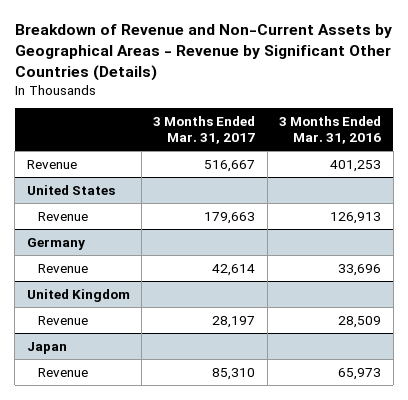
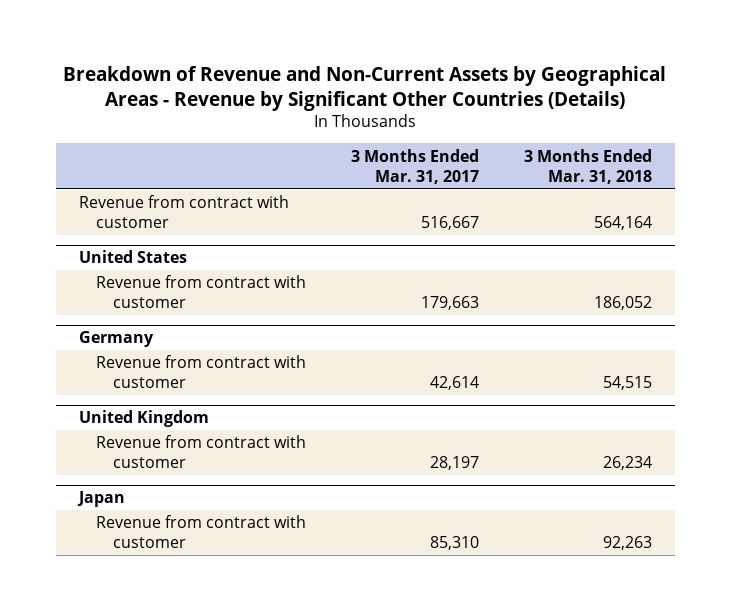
- | 3 Months Ended Mar. 31, 2017 | 3 Months Ended Mar. 31, 2016
+ | 3 Months Ended Mar. 31, 2017 | 3 Months Ended Mar. 31, 2018
- Revenue | 516,667 | 401,253
+ Revenue from contract with customer | 516,667 | 564,164
@ United States
- Revenue | 179,663 | 126,913
+ Revenue from contract with customer | 179,663 | 186,052
@ Germany
- Revenue | 42,614 | 33,696
+ Revenue from contract with customer | 42,614 | 54,515
@ United Kingdom
- Revenue | 28,197 | 28,509
+ Revenue from contract with customer | 28,197 | 26,234
@ Japan
- Revenue | 85,310 | 65,973
+ Revenue from contract with customer | 85,310 | 92,263

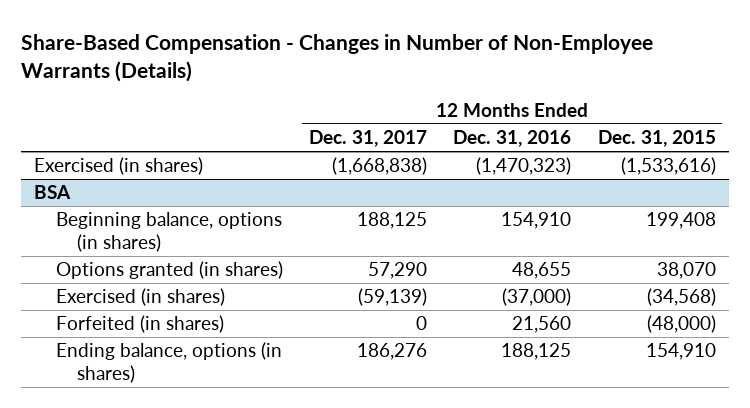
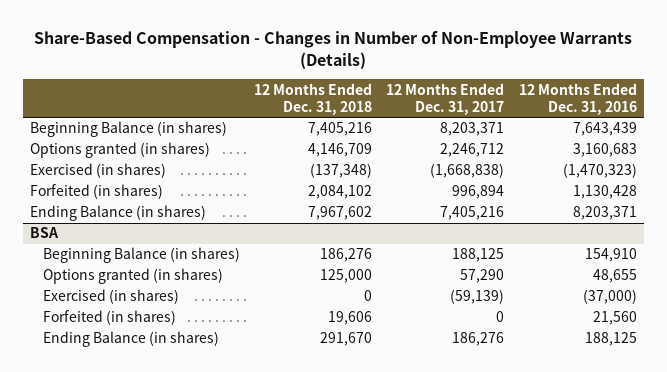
- | 12 Months Ended Dec. 31, 2017 | 12 Months Ended Dec. 31, 2016 | 12 Months Ended Dec. 31, 2015
+ | 12 Months Ended Dec. 31, 2018 | 12 Months Ended Dec. 31, 2017 | 12 Months Ended Dec. 31, 2016
+ Beginning Balance (in shares) | 7,405,216 | 8,203,371 | 7,643,439
+ Options granted (in shares) | 4,146,709 | 2,246,712 | 3,160,683
+ Forfeited (in shares) | 2,084,102 | 996,894 | 1,130,428
+ Ending Balance (in shares) | 7,967,602 | 7,405,216 | 8,203,371
@ BSA
- Beginning balance, options (in shares) | 188,125 | 154,910 | 199,408
+ Beginning Balance (in shares) | 186,276 | 188,125 | 154,910
- Ending balance, options (in shares) | 186,276 | 188,125 | 154,910
+ Ending Balance (in shares) | 291,670 | 186,276 | 188,125

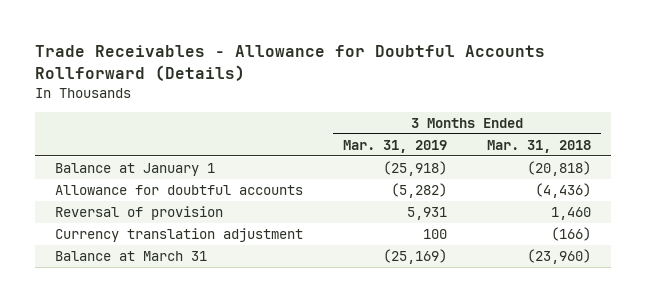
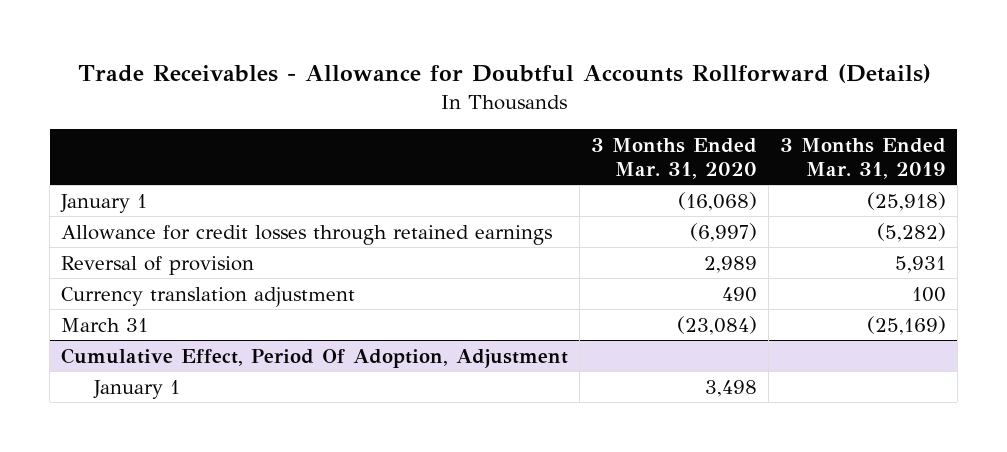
- | 3 Months Ended Mar. 31, 2019 | 3 Months Ended Mar. 31, 2018
+ | 3 Months Ended Mar. 31, 2020 | 3 Months Ended Mar. 31, 2019
- Balance at January 1 | (25,918) | (20,818)
- Allowance for doubtful accounts | (5,282) | (4,436)
+ January 1 | (16,068) | (25,918)
+ Allowance for credit losses through retained earnings | (6,997) | (5,282)
- Balance at March 31 | (25,169) | (23,960)
+ March 31 | (23,084) | (25,169)
+ Cumulative Effect, Period Of Adoption, Adjustment
+ January 1 | 3,498 |

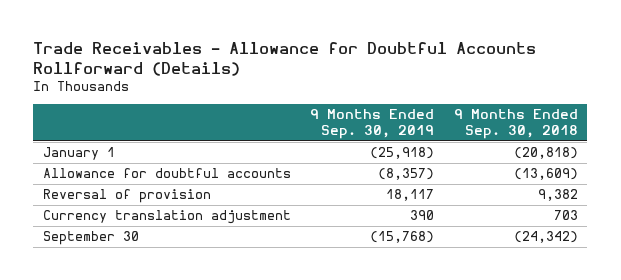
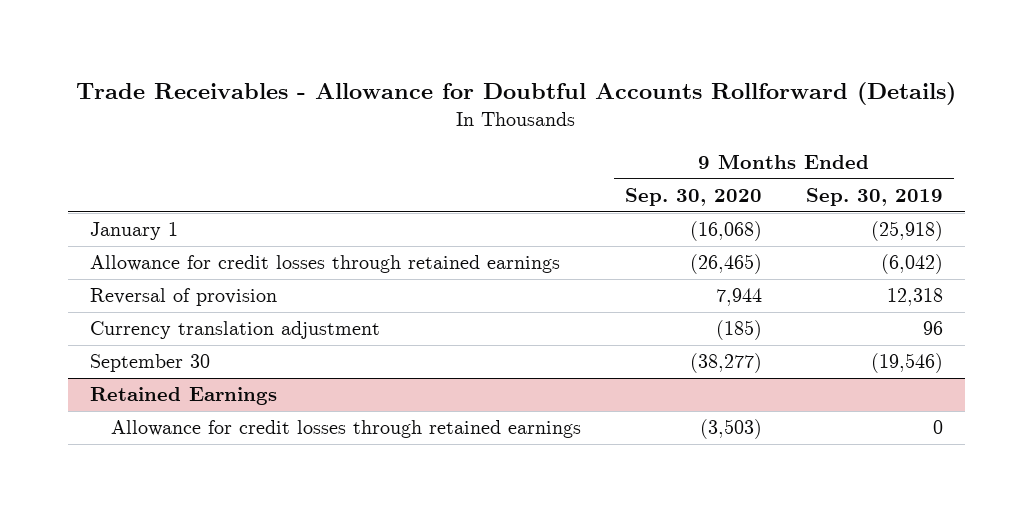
- | 9 Months Ended Sep. 30, 2019 | 9 Months Ended Sep. 30, 2018
+ | 9 Months Ended Sep. 30, 2020 | 9 Months Ended Sep. 30, 2019
- Allowance for doubtful accounts | (8,357) | (13,609)
- Reversal of provision | 18,117 | 9,382
- Currency translation adjustment | 390 | 703
- September 30 | (15,768) | (24,342)
+ Allowance for credit losses through retained earnings | (26,465) | (6,042)
+ Reversal of provision | 7,944 | 12,318
+ Currency translation adjustment | (185) | 96
+ September 30 | (38,277) | (19,546)
+ Retained Earnings
+ Allowance for credit losses through retained earnings | (3,503) | 0

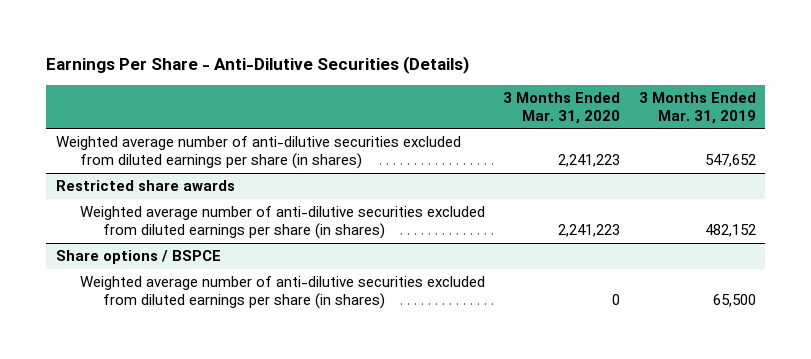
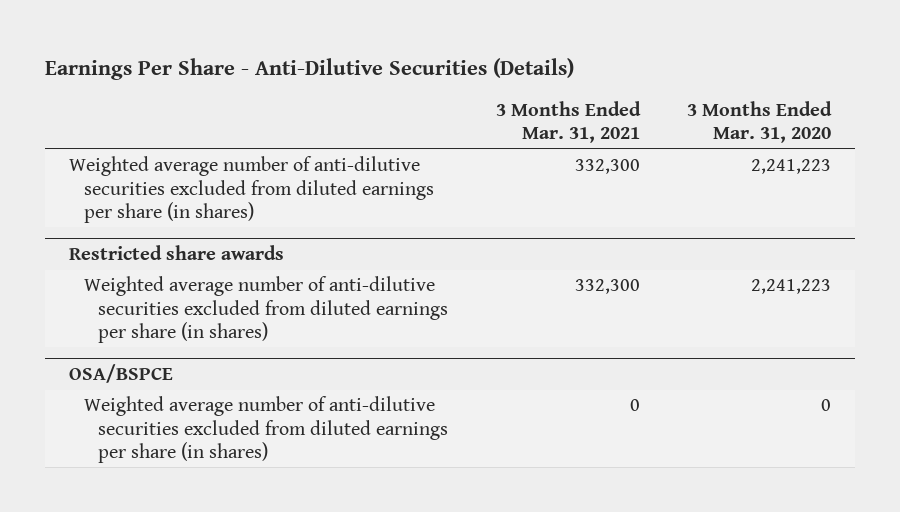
- | 3 Months Ended Mar. 31, 2020 | 3 Months Ended Mar. 31, 2019
+ | 3 Months Ended Mar. 31, 2021 | 3 Months Ended Mar. 31, 2020
- Share options / BSPCE
+ OSA/BSPCE

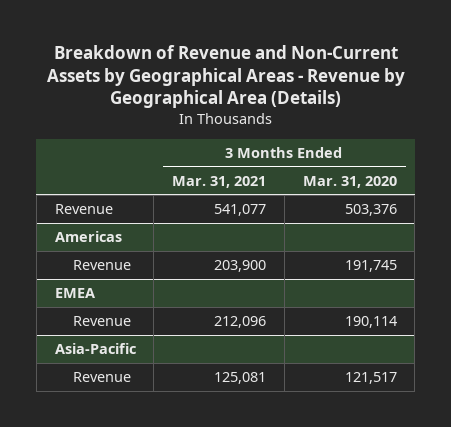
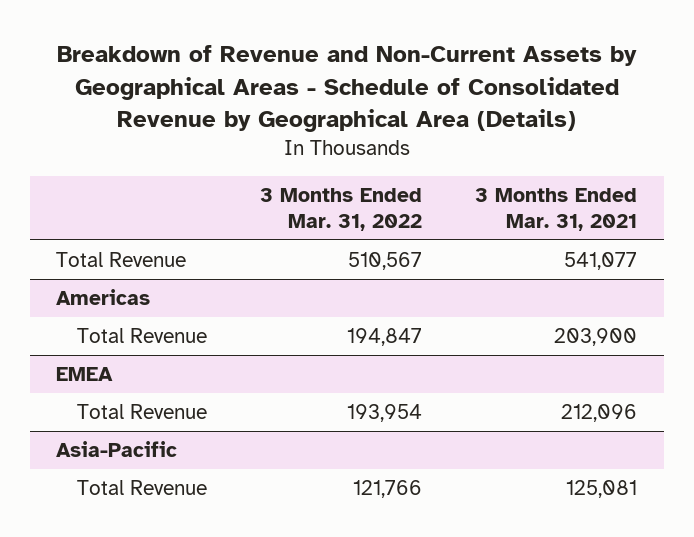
- Breakdown of Revenue and Non-Current Assets by Geographical Areas - Revenue by Geographical Area (Details)
+ Breakdown of Revenue and Non-Current Assets by Geographical Areas - Schedule of Consolidated Revenue by Geographical Area (Details)
- | 3 Months Ended Mar. 31, 2021 | 3 Months Ended Mar. 31, 2020
+ | 3 Months Ended Mar. 31, 2022 | 3 Months Ended Mar. 31, 2021
- Revenue | 541,077 | 503,376
+ Total Revenue | 510,567 | 541,077
@ Americas
- Revenue | 203,900 | 191,745
+ Total Revenue | 194,847 | 203,900
@ EMEA
- Revenue | 212,096 | 190,114
+ Total Revenue | 193,954 | 212,096
@ Asia-Pacific
- Revenue | 125,081 | 121,517
+ Total Revenue | 121,766 | 125,081

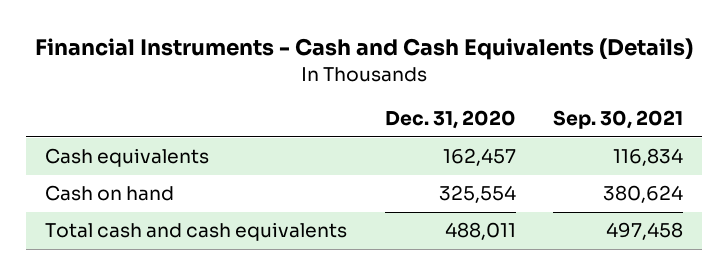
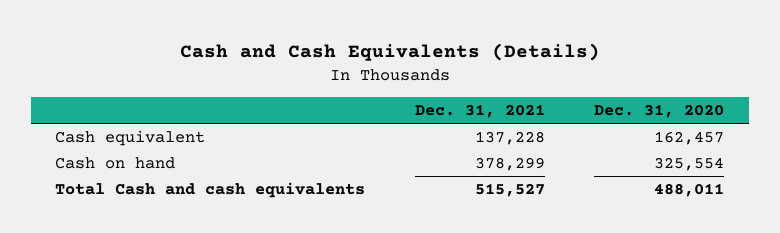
- Financial Instruments - Cash and Cash Equivalents (Details)
+ Cash and Cash Equivalents (Details)
- | Dec. 31, 2020 | Sep. 30, 2021
+ | Dec. 31, 2021 | Dec. 31, 2020
- Cash equivalents | 162,457 | 116,834
+ Cash equivalent | 137,228 | 162,457
- Total cash and cash equivalents | 488,011 | 497,458
+ Total Cash and cash equivalents | 515,527 | 488,011

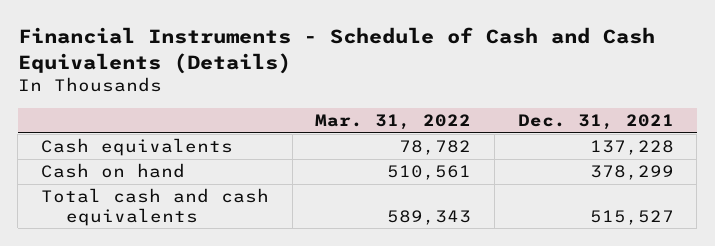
- Cash and Cash Equivalents (Details)
+ Financial Instruments - Schedule of Cash and Cash Equivalents (Details)
- | Dec. 31, 2021 | Dec. 31, 2020
+ | Mar. 31, 2022 | Dec. 31, 2021
- Cash equivalent | 137,228 | 162,457
+ Cash equivalents | 78,782 | 137,228
- Total Cash and cash equivalents | 515,527 | 488,011
+ Total cash and cash equivalents | 589,343 | 515,527

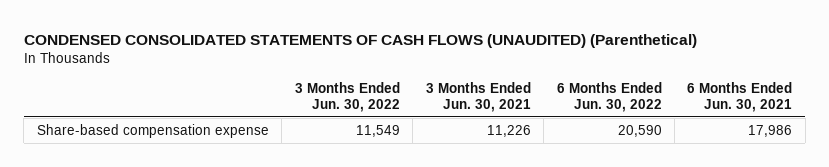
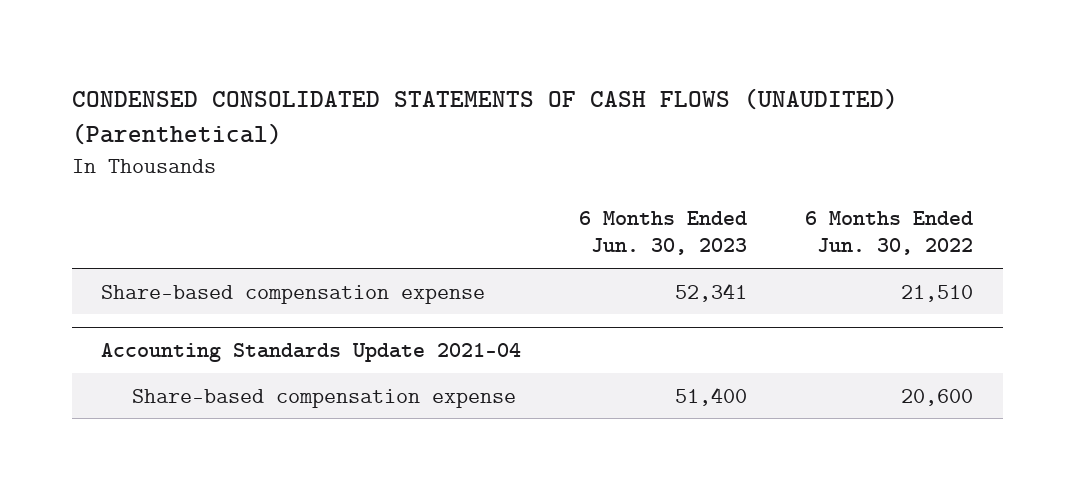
- | 3 Months Ended Jun. 30, 2022 | 3 Months Ended Jun. 30, 2021 | 6 Months Ended Jun. 30, 2022 | 6 Months Ended Jun. 30, 2021
+ | 6 Months Ended Jun. 30, 2023 | 6 Months Ended Jun. 30, 2022
- Share-based compensation expense | 11,549 | 11,226 | 20,590 | 17,986
+ Share-based compensation expense | 52,341 | 21,510
+ Accounting Standards Update 2021-04
+ Share-based compensation expense | 51,400 | 20,600

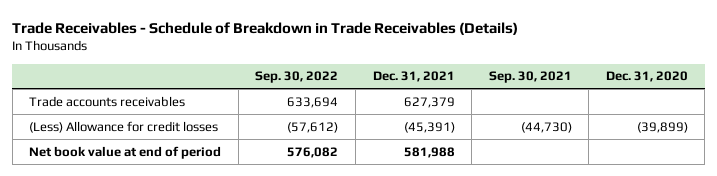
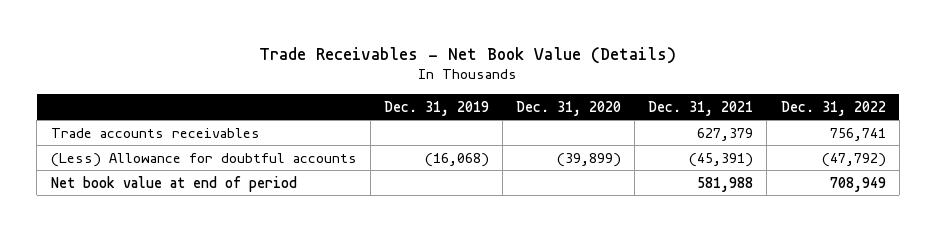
- Trade Receivables - Schedule of Breakdown in Trade Receivables (Details)
+ Trade Receivables - Net Book Value (Details)
- | Sep. 30, 2022 | Dec. 31, 2021 | Sep. 30, 2021 | Dec. 31, 2020
+ | Dec. 31, 2019 | Dec. 31, 2020 | Dec. 31, 2021 | Dec. 31, 2022
- (Less) Allowance for credit losses | (57,612) | (45,391) | (44,730) | (39,899)
+ (Less) Allowance for doubtful accounts | (16,068) | (39,899) | (45,391) | (47,792)

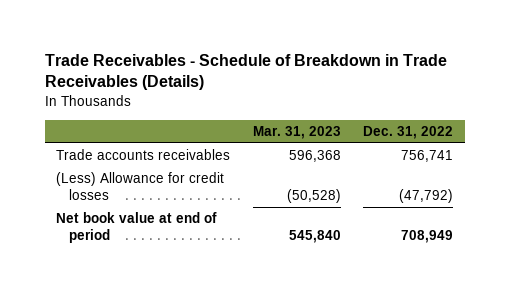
- Trade Receivables - Net Book Value (Details)
+ Trade Receivables - Schedule of Breakdown in Trade Receivables (Details)
- | Dec. 31, 2019 | Dec. 31, 2020 | Dec. 31, 2021 | Dec. 31, 2022
+ | Mar. 31, 2023 | Dec. 31, 2022
- (Less) Allowance for doubtful accounts | (16,068) | (39,899) | (45,391) | (47,792)
+ (Less) Allowance for credit losses | (50,528) | (47,792)

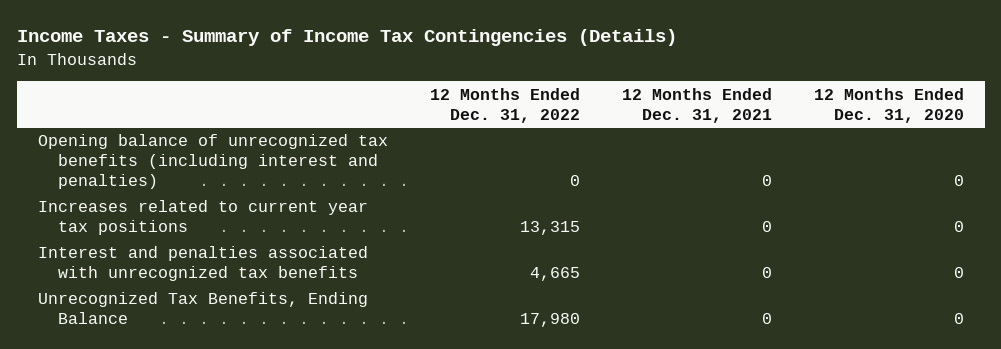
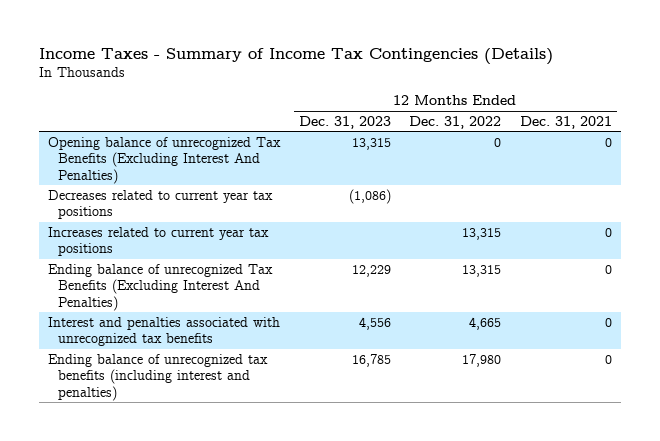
- | 12 Months Ended Dec. 31, 2022 | 12 Months Ended Dec. 31, 2021 | 12 Months Ended Dec. 31, 2020
+ | 12 Months Ended Dec. 31, 2023 | 12 Months Ended Dec. 31, 2022 | 12 Months Ended Dec. 31, 2021
- Opening balance of unrecognized tax benefits (including interest and penalties) | 0 | 0 | 0
+ Opening balance of unrecognized Tax Benefits (Excluding Interest And Penalties) | 13,315 | 0 | 0
+ Decreases related to current year tax positions | (1,086) | |
+ Ending balance of unrecognized Tax Benefits (Excluding Interest And Penalties) | 12,229 | 13,315 | 0
- Unrecognized Tax Benefits, Ending Balance | 17,980 | 0 | 0
+ Ending balance of unrecognized tax benefits (including interest and penalties) | 16,785 | 17,980 | 0

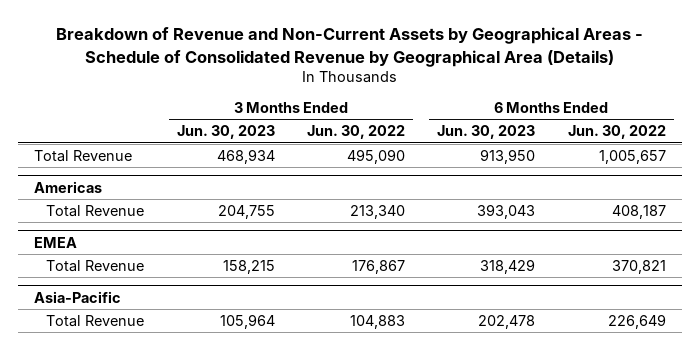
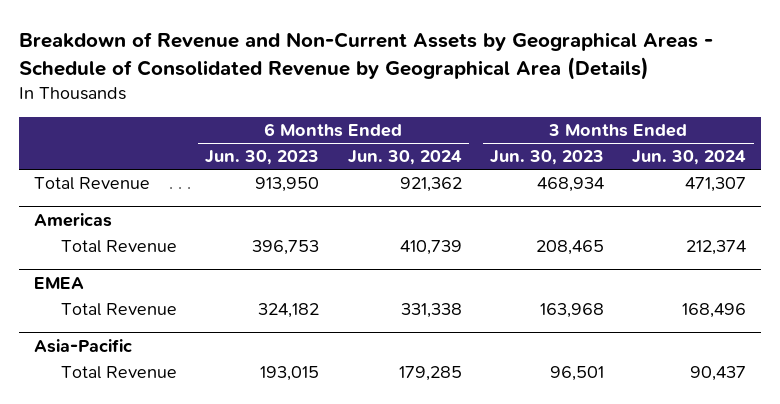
- | 3 Months Ended Jun. 30, 2023 | 3 Months Ended Jun. 30, 2022 | 6 Months Ended Jun. 30, 2023 | 6 Months Ended Jun. 30, 2022
+ | 6 Months Ended Jun. 30, 2023 | 6 Months Ended Jun. 30, 2024 | 3 Months Ended Jun. 30, 2023 | 3 Months Ended Jun. 30, 2024
@ Americas
- Total Revenue | 204,755 | 213,340 | 393,043 | 408,187
+ Total Revenue | 396,753 | 410,739 | 208,465 | 212,374
@ EMEA
- Total Revenue | 158,215 | 176,867 | 318,429 | 370,821
+ Total Revenue | 324,182 | 331,338 | 163,968 | 168,496
@ Asia-Pacific
- Total Revenue | 105,964 | 104,883 | 202,478 | 226,649
+ Total Revenue | 193,015 | 179,285 | 96,501 | 90,437

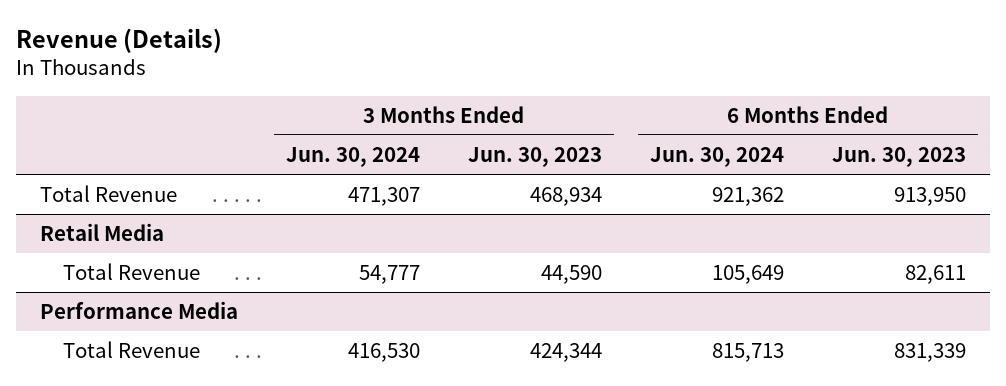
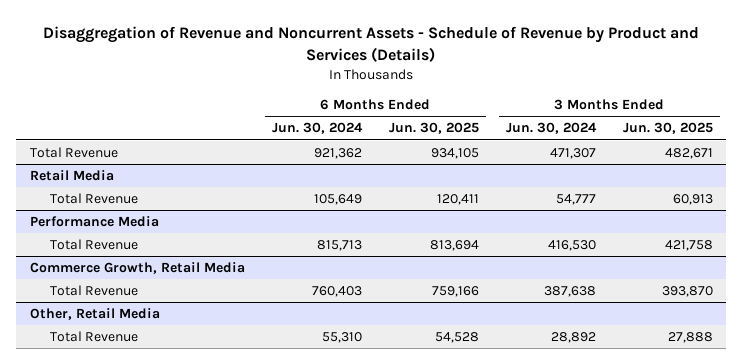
- Revenue (Details)
+ Disaggregation of Revenue and Noncurrent Assets - Schedule of Revenue by Product and Services (Details)
- | 3 Months Ended Jun. 30, 2024 | 3 Months Ended Jun. 30, 2023 | 6 Months Ended Jun. 30, 2024 | 6 Months Ended Jun. 30, 2023
+ | 6 Months Ended Jun. 30, 2024 | 6 Months Ended Jun. 30, 2025 | 3 Months Ended Jun. 30, 2024 | 3 Months Ended Jun. 30, 2025
+ Commerce Growth, Retail Media
+ Total Revenue | 760,403 | 759,166 | 387,638 | 393,870
+ Other, Retail Media
+ Total Revenue | 55,310 | 54,528 | 28,892 | 27,888

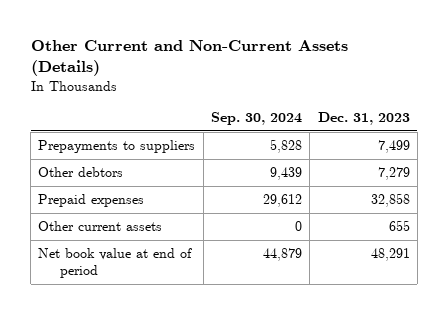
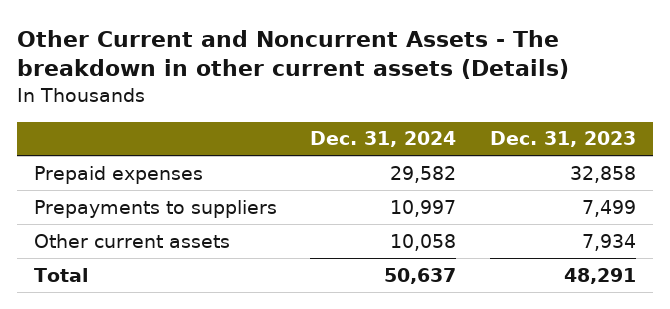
- Other Current and Non-Current Assets (Details)
+ Other Current and Noncurrent Assets - The breakdown in other current assets (Details)
- | Sep. 30, 2024 | Dec. 31, 2023
+ | Dec. 31, 2024 | Dec. 31, 2023
- Other debtors | 9,439 | 7,279
- Other current assets | 0 | 655
- Net book value at end of period | 44,879 | 48,291
moved down: Prepayments to suppliers | 10,997 | 7,499
+ Other current assets | 10,058 | 7,934
+ Total | 50,637 | 48,291

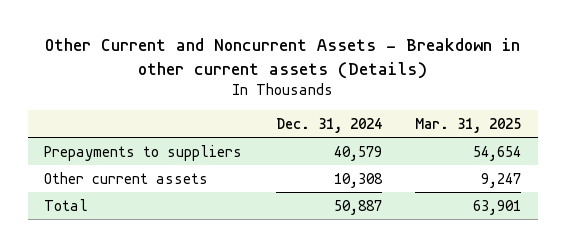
- Other Current and Noncurrent Assets - The breakdown in other current assets (Details)
+ Other Current and Noncurrent Assets - Breakdown in other current assets (Details)
- | Dec. 31, 2024 | Dec. 31, 2023
+ | Dec. 31, 2024 | Mar. 31, 2025
- Prepaid expenses | 29,582 | 32,858
- Prepayments to suppliers | 10,997 | 7,499
- Other current assets | 10,058 | 7,934
- Total | 50,637 | 48,291
+ Prepayments to suppliers | 40,579 | 54,654
+ Other current assets | 10,308 | 9,247
+ Total | 50,887 | 63,901

